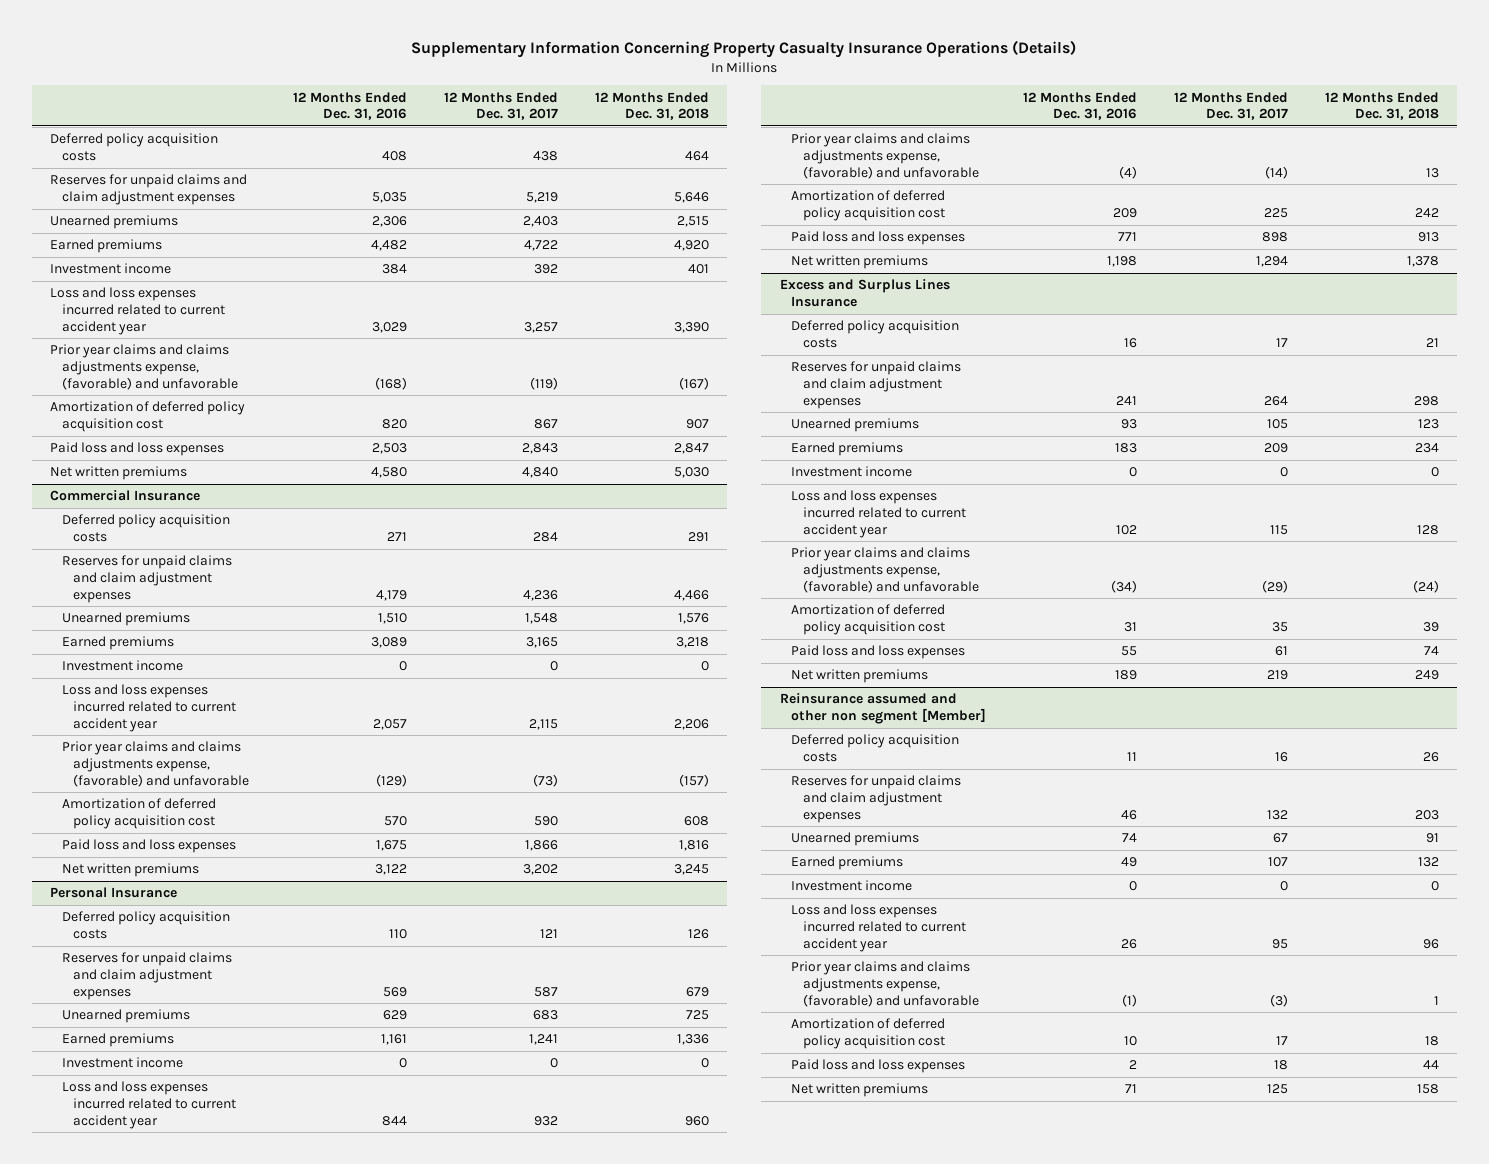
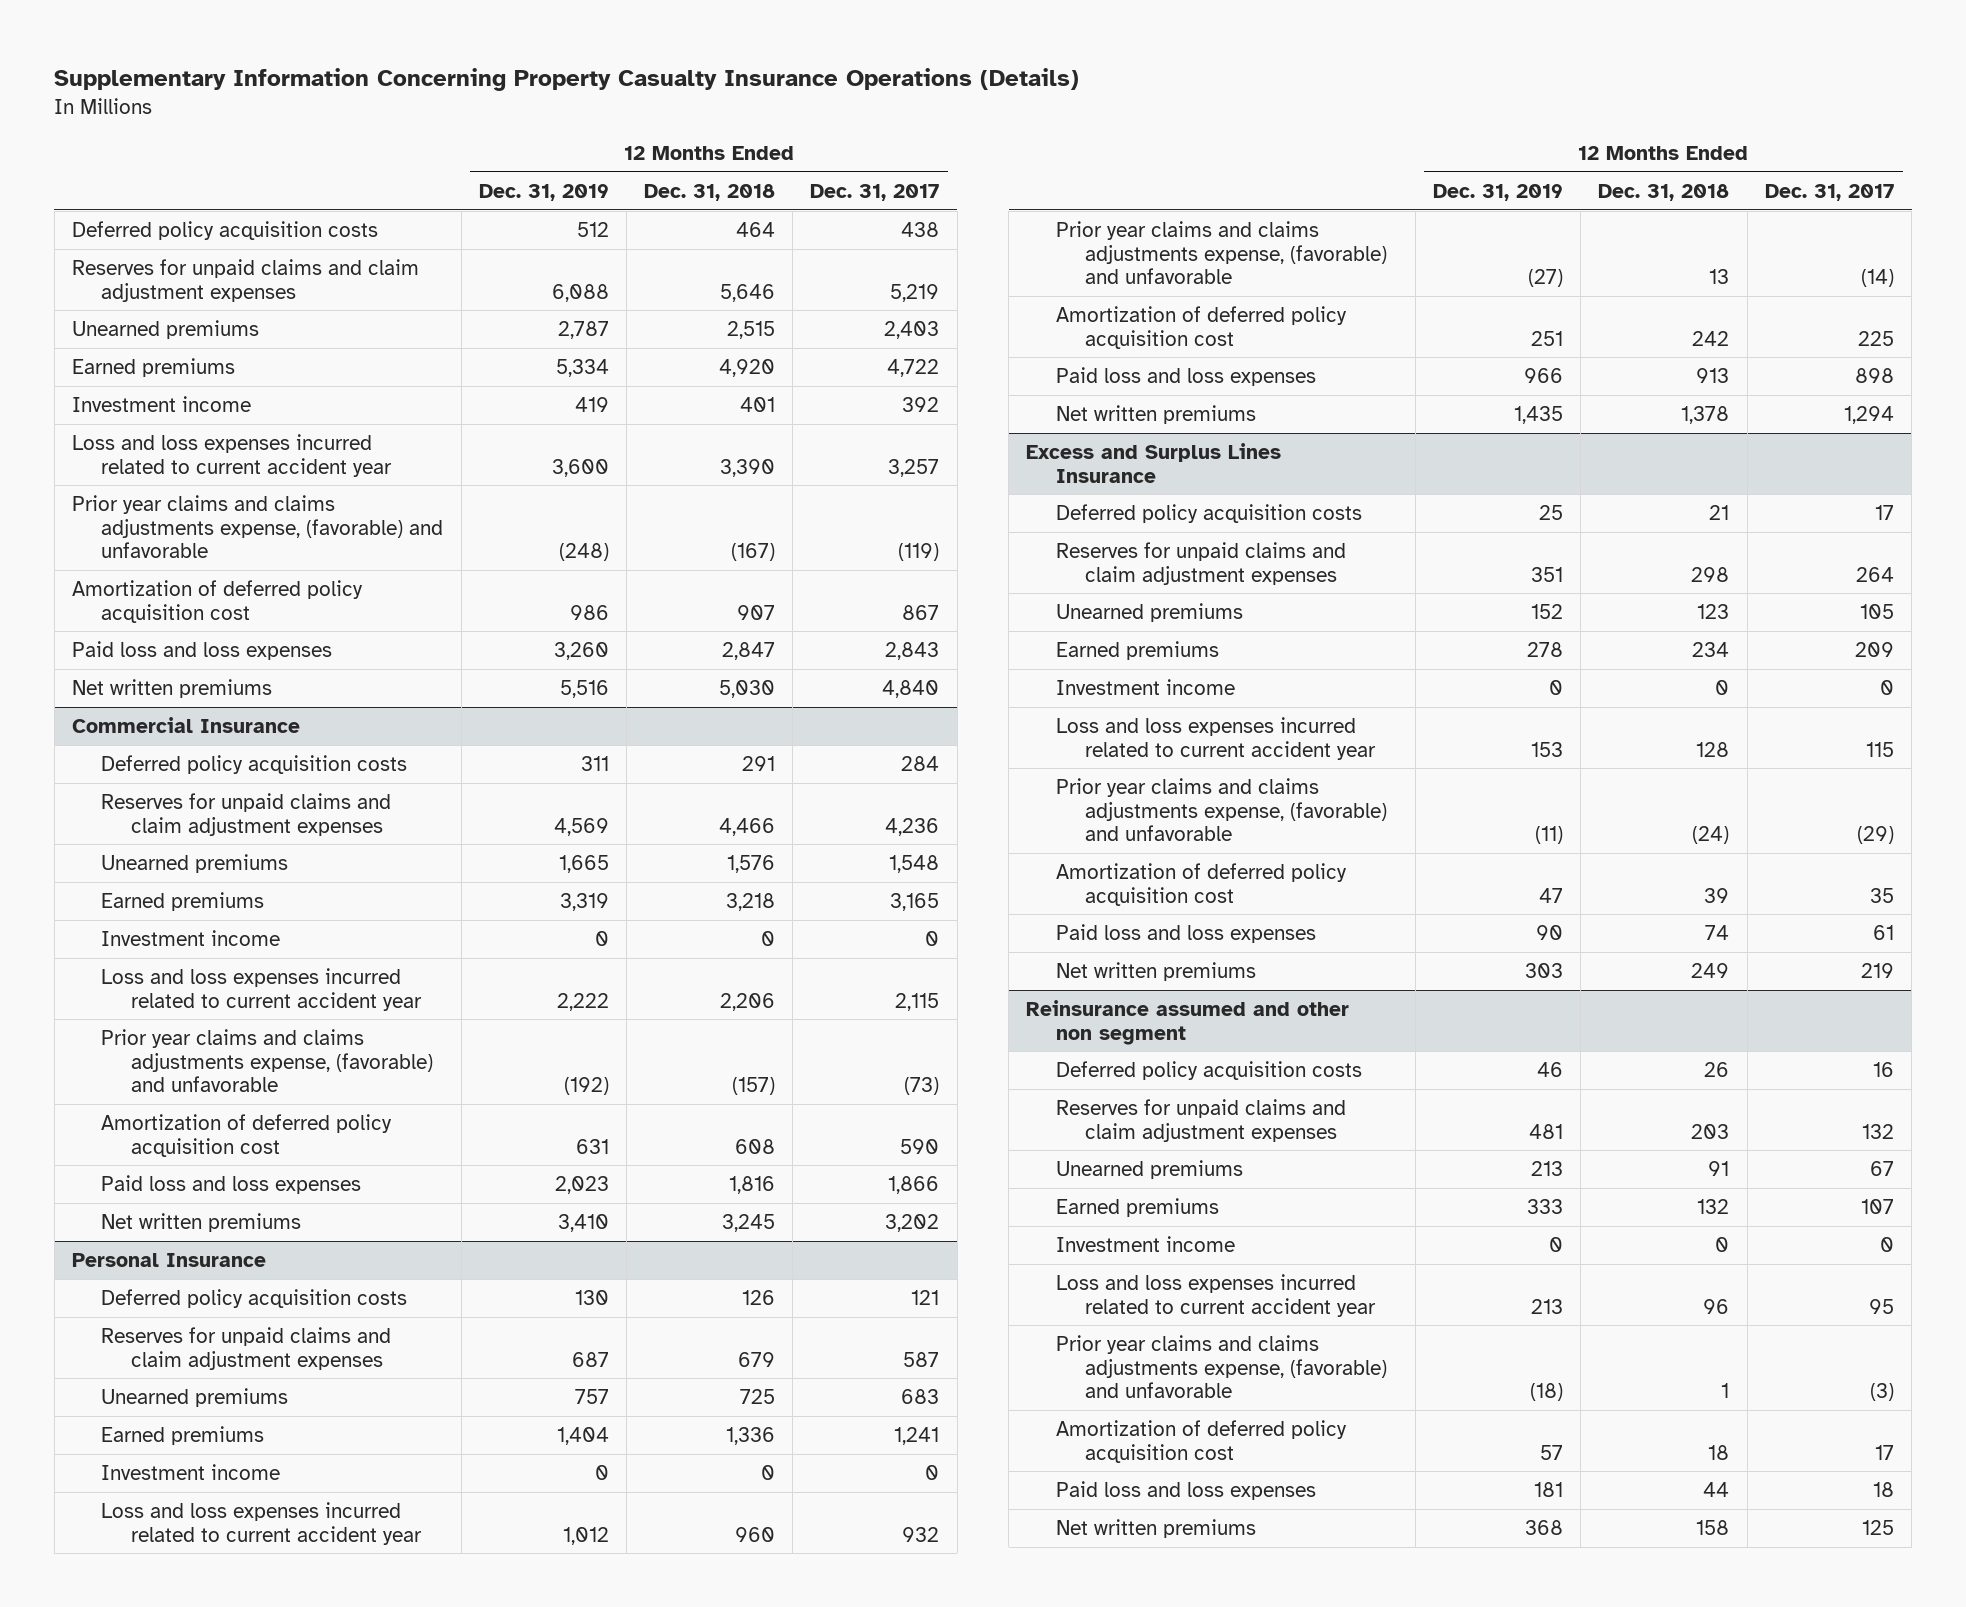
- | 12 Months Ended Dec. 31, 2016 | 12 Months Ended Dec. 31, 2017 | 12 Months Ended Dec. 31, 2018
+ | 12 Months Ended Dec. 31, 2019 | 12 Months Ended Dec. 31, 2018 | 12 Months Ended Dec. 31, 2017
- Reinsurance assumed and other non segment [Member]
+ Reinsurance assumed and other non segment

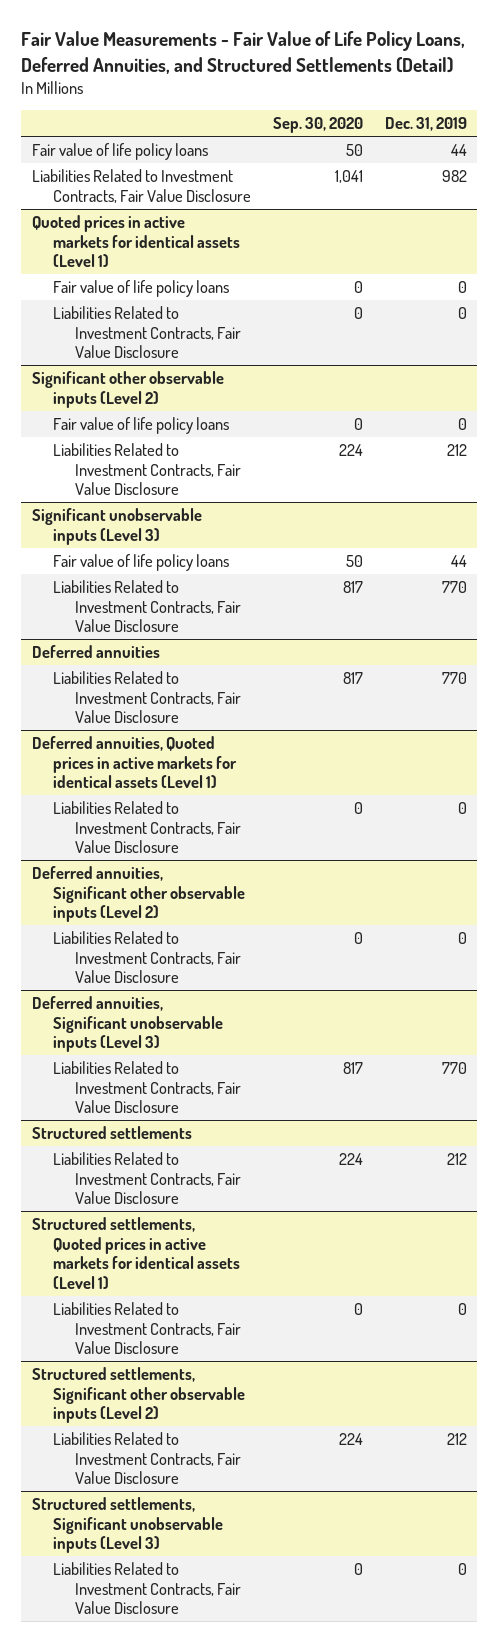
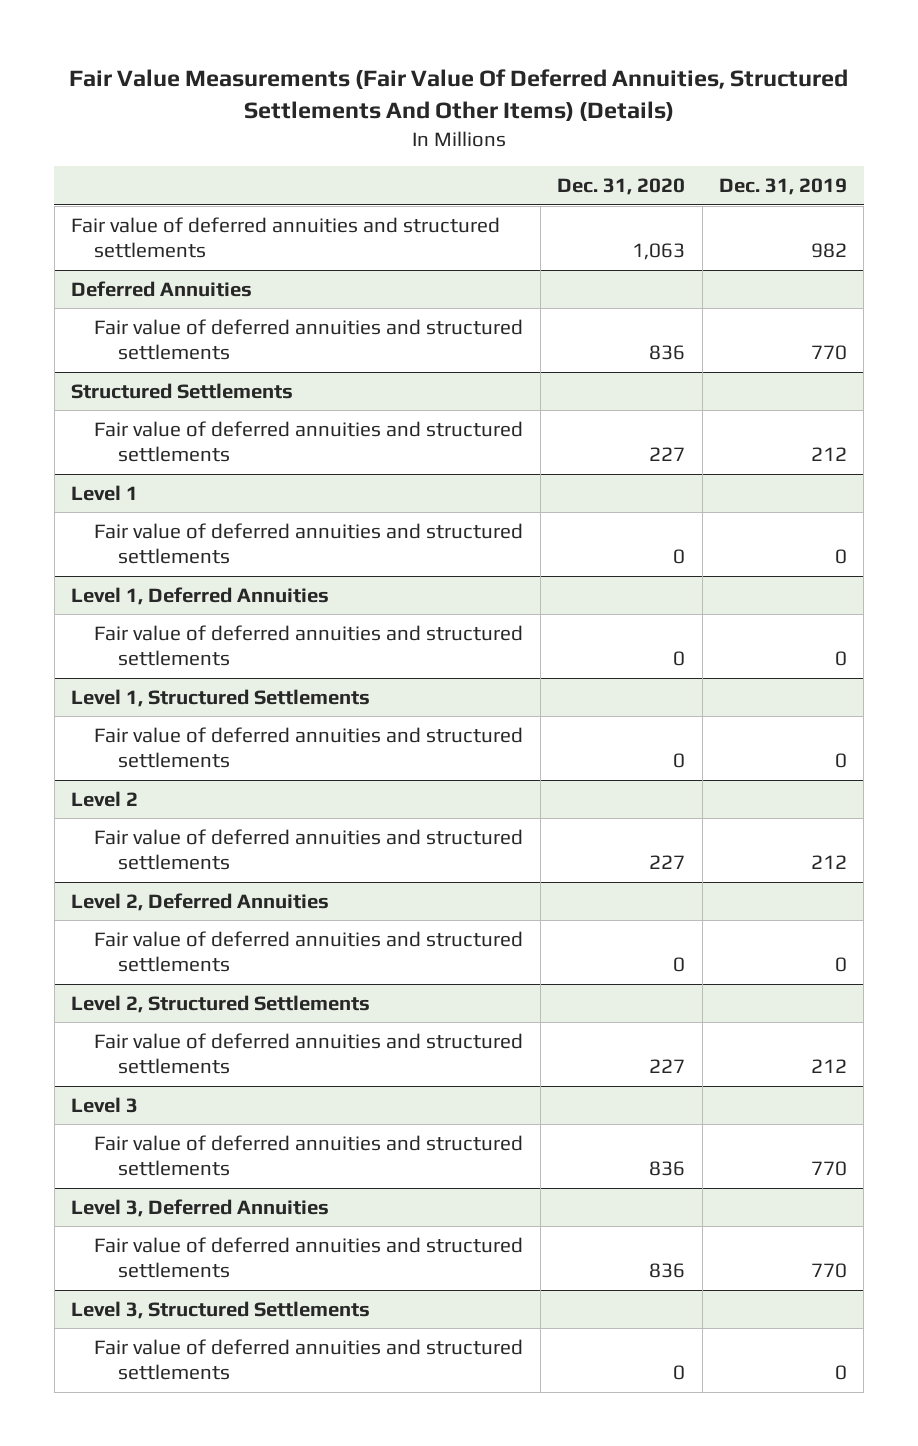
- Fair Value Measurements - Fair Value of Life Policy Loans, Deferred Annuities, and Structured Settlements (Detail)
+ Fair Value Measurements (Fair Value Of Deferred Annuities, Structured Settlements And Other Items) (Details)
- | Sep. 30, 2020 | Dec. 31, 2019
+ | Dec. 31, 2020 | Dec. 31, 2019
- Fair value of life policy loans | 50 | 44
- Liabilities Related to Investment Contracts, Fair Value Disclosure | 1,041 | 982
- Quoted prices in active markets for identical assets (Level 1)
- Fair value of life policy loans | 0 | 0
- Liabilities Related to Investment Contracts, Fair Value Disclosure | 0 | 0
- Significant other observable inputs (Level 2)
- Fair value of life policy loans | 0 | 0
- Liabilities Related to Investment Contracts, Fair Value Disclosure | 224 | 212
- Significant unobservable inputs (Level 3)
- Fair value of life policy loans | 50 | 44
- Liabilities Related to Investment Contracts, Fair Value Disclosure | 817 | 770
- Deferred annuities
- Liabilities Related to Investment Contracts, Fair Value Disclosure | 817 | 770
- Deferred annuities, Quoted prices in active markets for identical assets (Level 1)
- Liabilities Related to Investment Contracts, Fair Value Disclosure | 0 | 0
- Deferred annuities, Significant other observable inputs (Level 2)
- Liabilities Related to Investment Contracts, Fair Value Disclosure | 0 | 0
- Deferred annuities, Significant unobservable inputs (Level 3)
- Liabilities Related to Investment Contracts, Fair Value Disclosure | 817 | 770
- Structured settlements
- Liabilities Related to Investment Contracts, Fair Value Disclosure | 224 | 212
- Structured settlements, Quoted prices in active markets for identical assets (Level 1)
- Liabilities Related to Investment Contracts, Fair Value Disclosure | 0 | 0
- Structured settlements, Significant other observable inputs (Level 2)
- Liabilities Related to Investment Contracts, Fair Value Disclosure | 224 | 212
- Structured settlements, Significant unobservable inputs (Level 3)
- Liabilities Related to Investment Contracts, Fair Value Disclosure | 0 | 0
+ Fair value of deferred annuities and structured settlements | 1,063 | 982
+ Deferred Annuities
+ Fair value of deferred annuities and structured settlements | 836 | 770
+ Structured Settlements
+ Fair value of deferred annuities and structured settlements | 227 | 212
+ Level 1
+ Fair value of deferred annuities and structured settlements | 0 | 0
+ Level 1, Deferred Annuities
+ Fair value of deferred annuities and structured settlements | 0 | 0
+ Level 1, Structured Settlements
+ Fair value of deferred annuities and structured settlements | 0 | 0
+ Level 2
+ Fair value of deferred annuities and structured settlements | 227 | 212
+ Level 2, Deferred Annuities
+ Fair value of deferred annuities and structured settlements | 0 | 0
+ Level 2, Structured Settlements
+ Fair value of deferred annuities and structured settlements | 227 | 212
+ Level 3
+ Fair value of deferred annuities and structured settlements | 836 | 770
+ Level 3, Deferred Annuities
+ Fair value of deferred annuities and structured settlements | 836 | 770
+ Level 3, Structured Settlements
+ Fair value of deferred annuities and structured settlements | 0 | 0

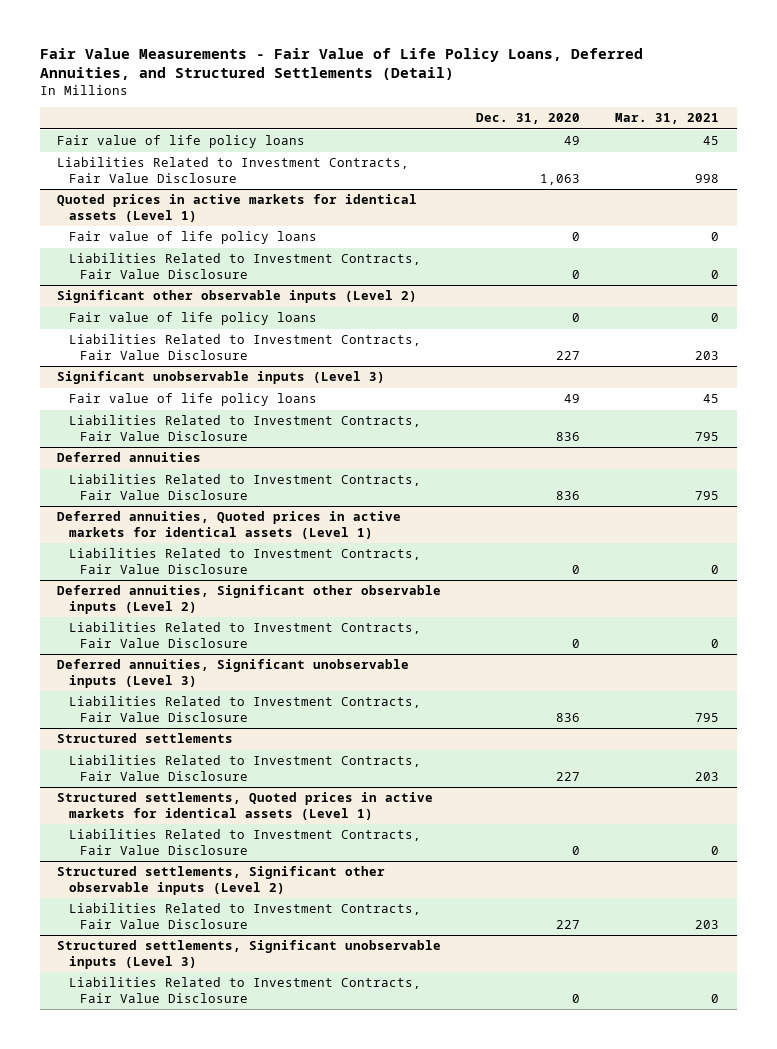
- Fair Value Measurements (Fair Value Of Deferred Annuities, Structured Settlements And Other Items) (Details)
+ Fair Value Measurements - Fair Value of Life Policy Loans, Deferred Annuities, and Structured Settlements (Detail)
- | Dec. 31, 2020 | Dec. 31, 2019
+ | Dec. 31, 2020 | Mar. 31, 2021
- Fair value of deferred annuities and structured settlements | 1,063 | 982
- Deferred Annuities
- Fair value of deferred annuities and structured settlements | 836 | 770
- Structured Settlements
- Fair value of deferred annuities and structured settlements | 227 | 212
- Level 1
- Fair value of deferred annuities and structured settlements | 0 | 0
- Level 1, Deferred Annuities
- Fair value of deferred annuities and structured settlements | 0 | 0
- Level 1, Structured Settlements
- Fair value of deferred annuities and structured settlements | 0 | 0
- Level 2
- Fair value of deferred annuities and structured settlements | 227 | 212
- Level 2, Deferred Annuities
- Fair value of deferred annuities and structured settlements | 0 | 0
- Level 2, Structured Settlements
- Fair value of deferred annuities and structured settlements | 227 | 212
- Level 3
- Fair value of deferred annuities and structured settlements | 836 | 770
- Level 3, Deferred Annuities
- Fair value of deferred annuities and structured settlements | 836 | 770
- Level 3, Structured Settlements
- Fair value of deferred annuities and structured settlements | 0 | 0
+ Fair value of life policy loans | 49 | 45
+ Liabilities Related to Investment Contracts, Fair Value Disclosure | 1,063 | 998
+ Quoted prices in active markets for identical assets (Level 1)
+ Fair value of life policy loans | 0 | 0
+ Liabilities Related to Investment Contracts, Fair Value Disclosure | 0 | 0
+ Significant other observable inputs (Level 2)
+ Fair value of life policy loans | 0 | 0
+ Liabilities Related to Investment Contracts, Fair Value Disclosure | 227 | 203
+ Significant unobservable inputs (Level 3)
+ Fair value of life policy loans | 49 | 45
+ Liabilities Related to Investment Contracts, Fair Value Disclosure | 836 | 795
+ Deferred annuities
+ Liabilities Related to Investment Contracts, Fair Value Disclosure | 836 | 795
+ Deferred annuities, Quoted prices in active markets for identical assets (Level 1)
+ Liabilities Related to Investment Contracts, Fair Value Disclosure | 0 | 0
+ Deferred annuities, Significant other observable inputs (Level 2)
+ Liabilities Related to Investment Contracts, Fair Value Disclosure | 0 | 0
+ Deferred annuities, Significant unobservable inputs (Level 3)
+ Liabilities Related to Investment Contracts, Fair Value Disclosure | 836 | 795
+ Structured settlements
+ Liabilities Related to Investment Contracts, Fair Value Disclosure | 227 | 203
+ Structured settlements, Quoted prices in active markets for identical assets (Level 1)
+ Liabilities Related to Investment Contracts, Fair Value Disclosure | 0 | 0
+ Structured settlements, Significant other observable inputs (Level 2)
+ Liabilities Related to Investment Contracts, Fair Value Disclosure | 227 | 203
+ Structured settlements, Significant unobservable inputs (Level 3)
+ Liabilities Related to Investment Contracts, Fair Value Disclosure | 0 | 0

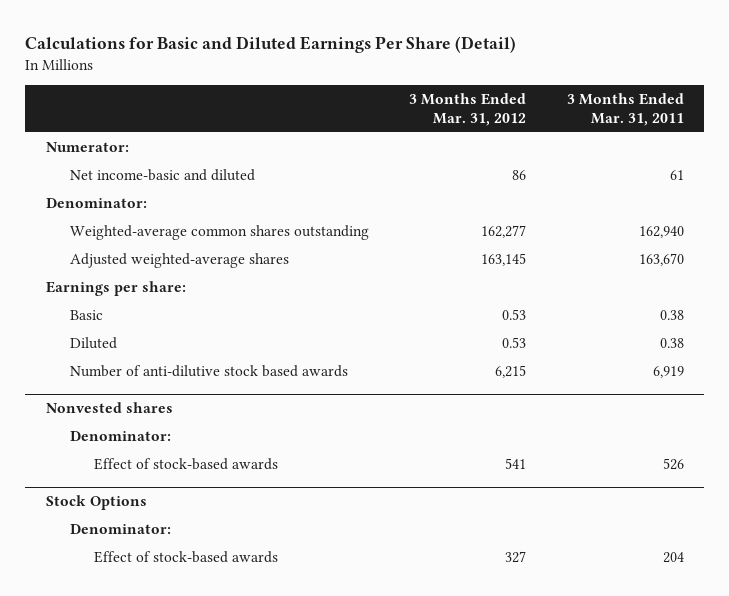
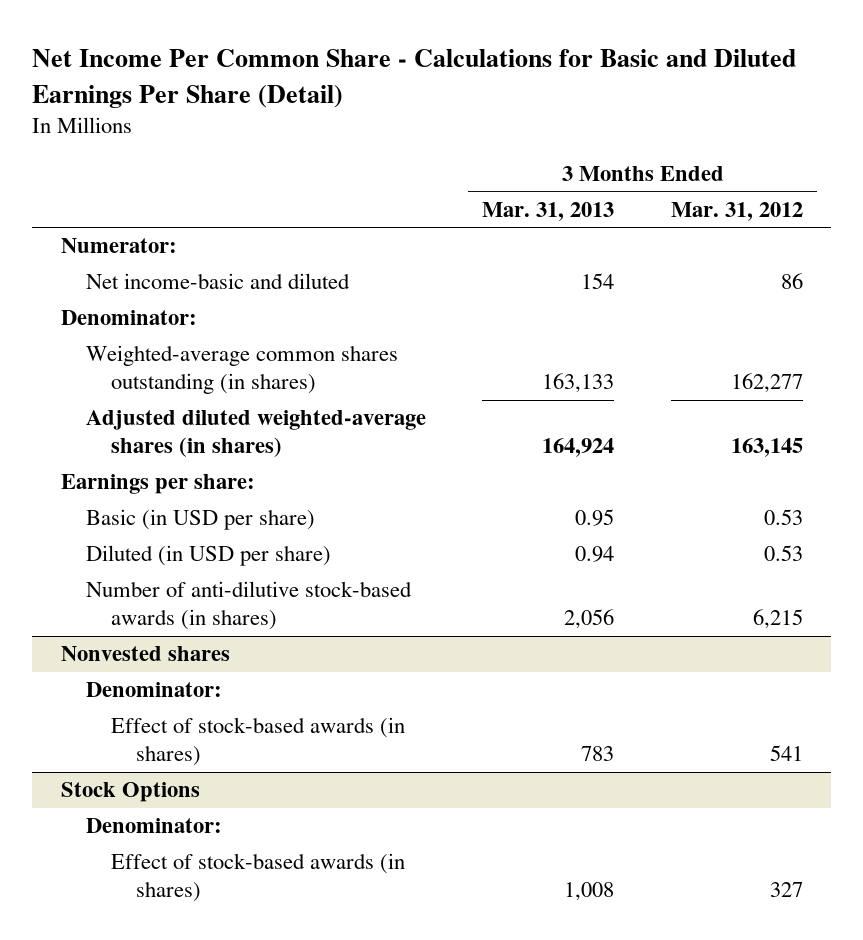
- Calculations for Basic and Diluted Earnings Per Share (Detail)
+ Net Income Per Common Share - Calculations for Basic and Diluted Earnings Per Share (Detail)
- | 3 Months Ended Mar. 31, 2012 | 3 Months Ended Mar. 31, 2011
+ | 3 Months Ended Mar. 31, 2013 | 3 Months Ended Mar. 31, 2012
- Weighted-average common shares outstanding | 162,277 | 162,940
- Adjusted weighted-average shares | 163,145 | 163,670
+ Weighted-average common shares outstanding (in shares) | 163,133 | 162,277
+ Adjusted diluted weighted-average shares (in shares) | 164,924 | 163,145
- Basic | 0.53 | 0.38
- Diluted | 0.53 | 0.38
- Number of anti-dilutive stock based awards | 6,215 | 6,919
+ Basic (in USD per share) | 0.95 | 0.53
+ Diluted (in USD per share) | 0.94 | 0.53
+ Number of anti-dilutive stock-based awards (in shares) | 2,056 | 6,215
@ Nonvested shares
- Effect of stock-based awards | 541 | 526
+ Effect of stock-based awards (in shares) | 783 | 541
@ Stock Options
- Effect of stock-based awards | 327 | 204
+ Effect of stock-based awards (in shares) | 1,008 | 327

